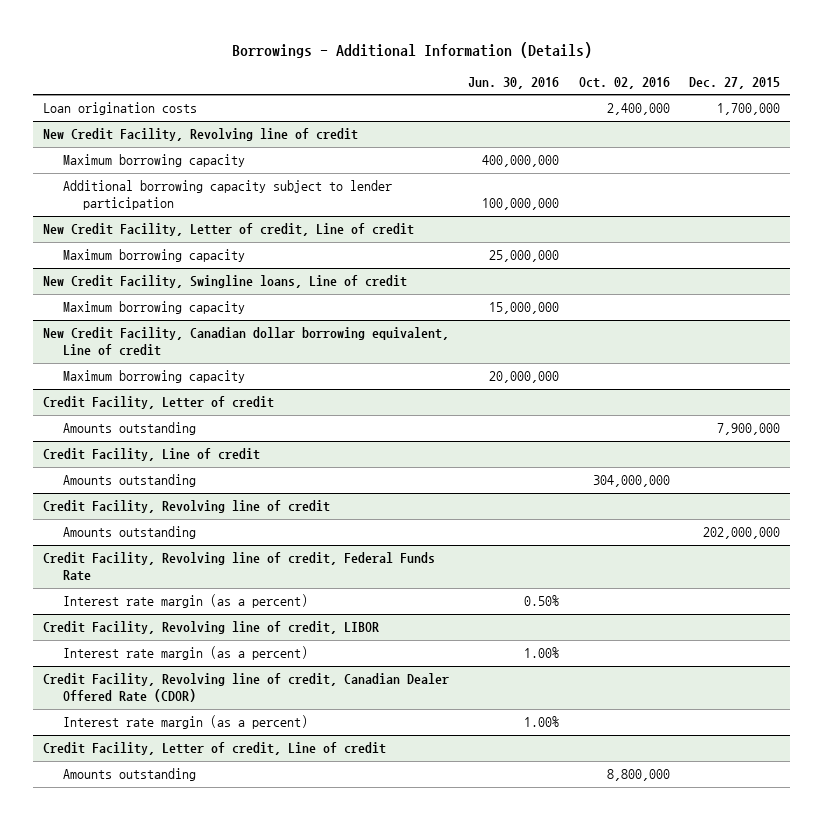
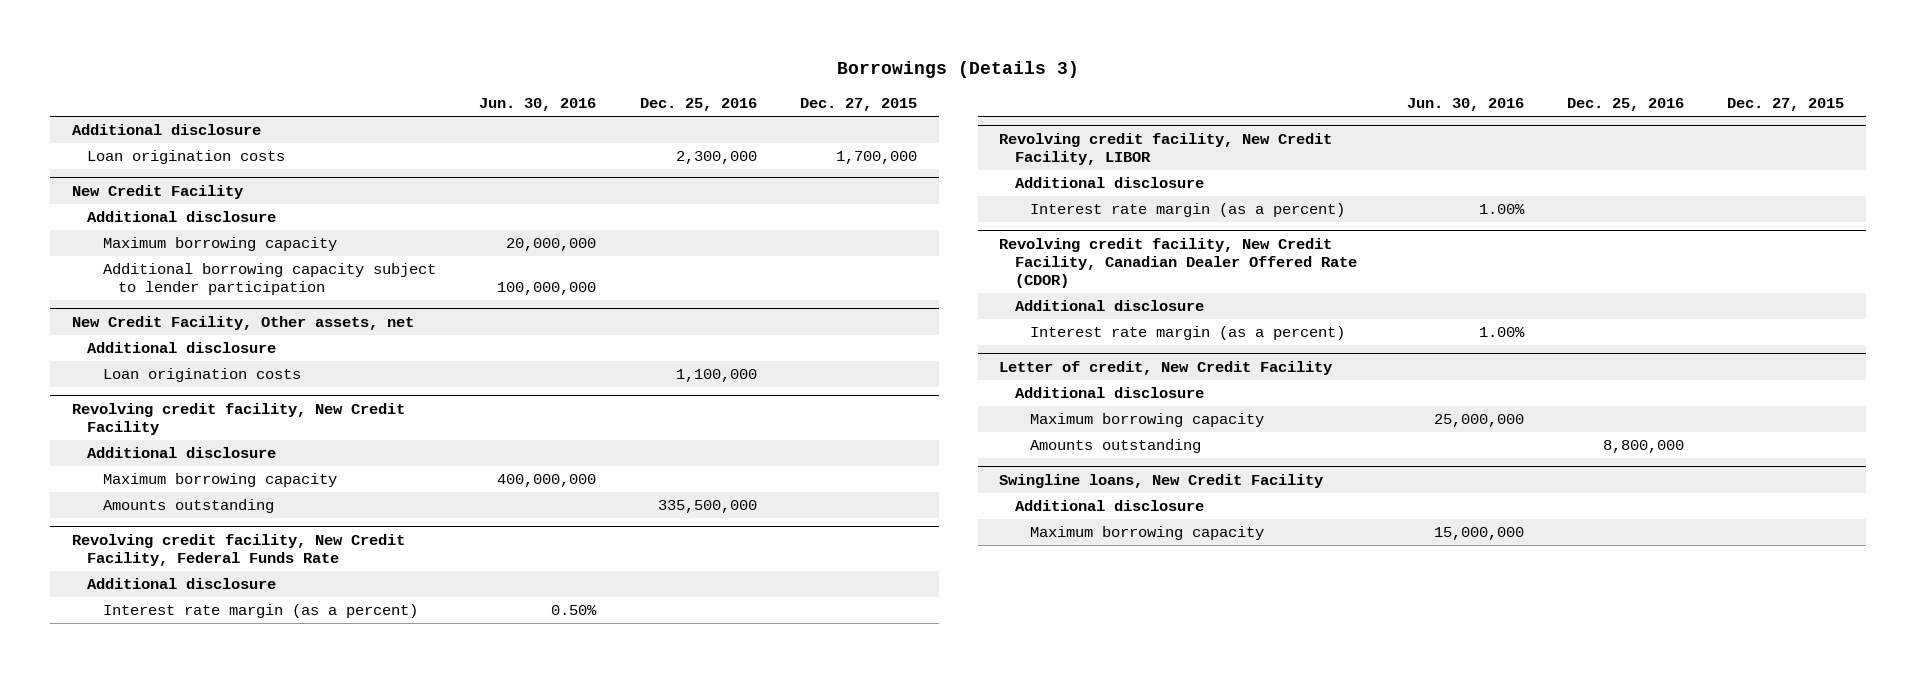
- Borrowings - Additional Information (Details)
+ Borrowings (Details 3)
- | Jun. 30, 2016 | Oct. 02, 2016 | Dec. 27, 2015
+ | Jun. 30, 2016 | Dec. 25, 2016 | Dec. 27, 2015
+ Additional disclosure
- New Credit Facility, Revolving line of credit
- Maximum borrowing capacity | 400,000,000 | |
- Additional borrowing capacity subject to lender participation | 100,000,000 | |
- New Credit Facility, Letter of credit, Line of credit
- Maximum borrowing capacity | 25,000,000 | |
- New Credit Facility, Swingline loans, Line of credit
- Maximum borrowing capacity | 15,000,000 | |
- New Credit Facility, Canadian dollar borrowing equivalent, Line of credit
+ New Credit Facility
+ Additional disclosure
- Credit Facility, Letter of credit
- Amounts outstanding | | | 7,900,000
- Credit Facility, Line of credit
+ Additional borrowing capacity subject to lender participation | 100,000,000 | |
+ New Credit Facility, Other assets, net
+ Additional disclosure
+ Loan origination costs | | 1,100,000 |
+ Revolving credit facility, New Credit Facility
+ Additional disclosure
+ Maximum borrowing capacity | 400,000,000 | |
- Credit Facility, Revolving line of credit
- Amounts outstanding | | | 202,000,000
- Credit Facility, Revolving line of credit, Federal Funds Rate
+ Revolving credit facility, New Credit Facility, Federal Funds Rate
+ Additional disclosure
- Credit Facility, Revolving line of credit, LIBOR
+ Revolving credit facility, New Credit Facility, LIBOR
+ Additional disclosure
- Credit Facility, Revolving line of credit, Canadian Dealer Offered Rate (CDOR)
+ Revolving credit facility, New Credit Facility, Canadian Dealer Offered Rate (CDOR)
+ Additional disclosure
- Credit Facility, Letter of credit, Line of credit
+ Letter of credit, New Credit Facility
+ Additional disclosure
+ Maximum borrowing capacity | 25,000,000 | |
+ Swingline loans, New Credit Facility
+ Additional disclosure
+ Maximum borrowing capacity | 15,000,000 | |

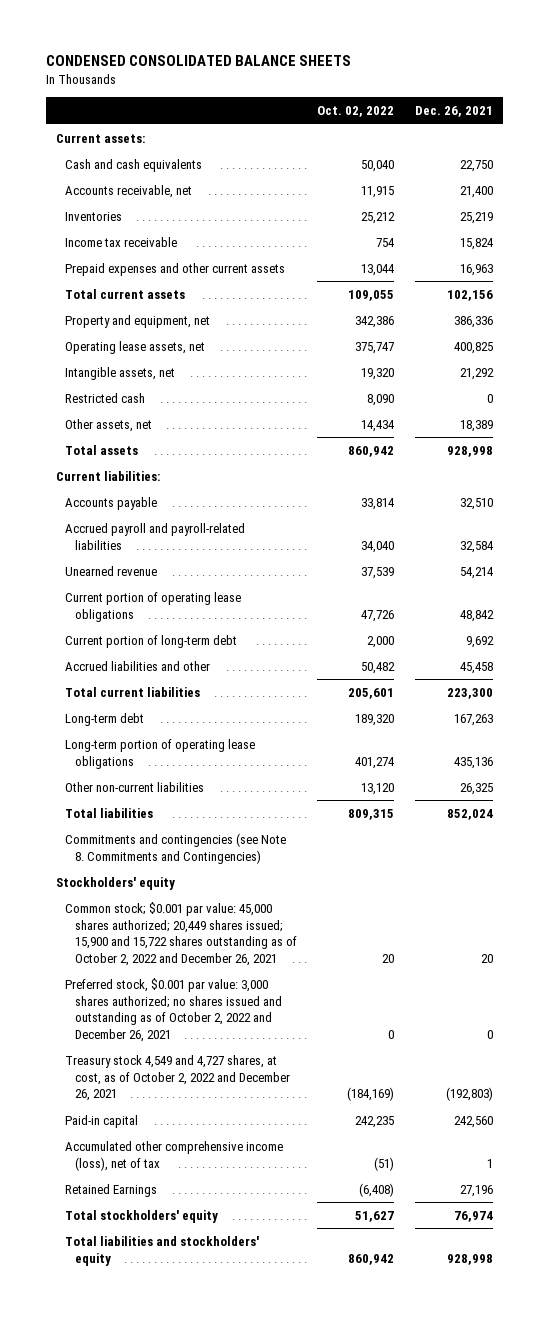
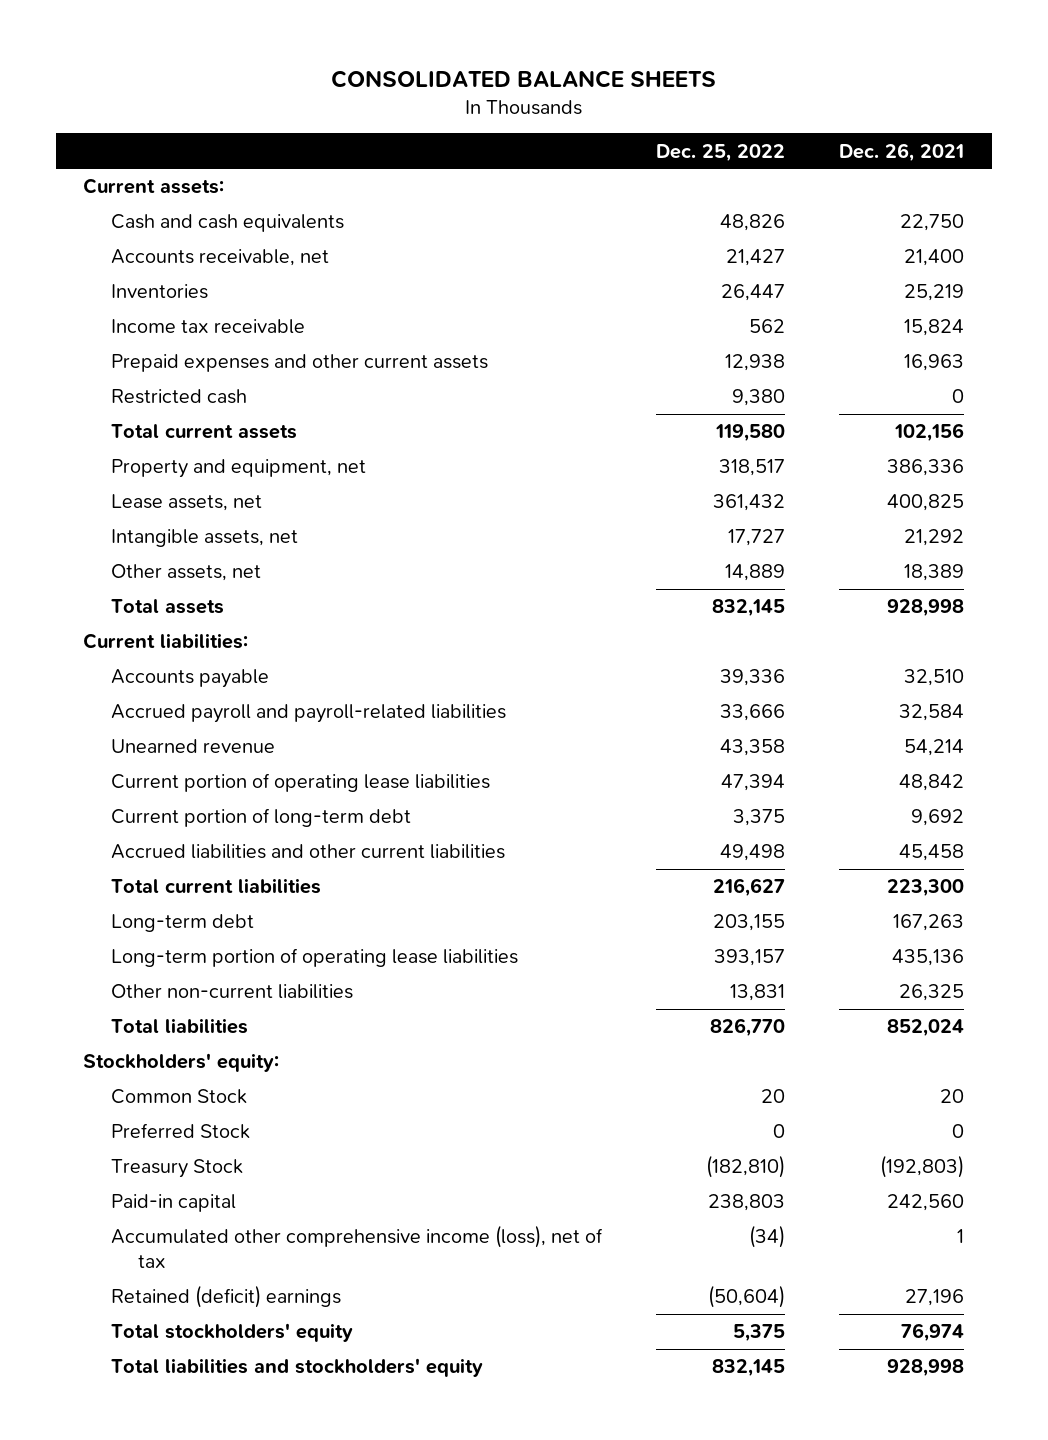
- CONDENSED CONSOLIDATED BALANCE SHEETS
+ CONSOLIDATED BALANCE SHEETS
- | Oct. 02, 2022 | Dec. 26, 2021
+ | Dec. 25, 2022 | Dec. 26, 2021
moved up: Restricted cash | 9,380 | 0
- Operating lease assets, net | 375,747 | 400,825
+ Lease assets, net | 361,432 | 400,825
- Current portion of operating lease obligations | 47,726 | 48,842
+ Current portion of operating lease liabilities | 47,394 | 48,842
- Accrued liabilities and other | 50,482 | 45,458
+ Accrued liabilities and other current liabilities | 49,498 | 45,458
- Long-term portion of operating lease obligations | 401,274 | 435,136
+ Long-term portion of operating lease liabilities | 393,157 | 435,136
- Commitments and contingencies (see Note 8. Commitments and Contingencies)
- Stockholders' equity
- Common stock; $0.001 par value: 45,000 shares authorized; 20,449 shares issued; 15,900 and 15,722 shares outstanding as of October 2, 2022 and December 26, 2021 | 20 | 20
- Preferred stock, $0.001 par value: 3,000 shares authorized; no shares issued and outstanding as of October 2, 2022 and December 26, 2021 | 0 | 0
- Treasury stock 4,549 and 4,727 shares, at cost, as of October 2, 2022 and December 26, 2021 | (184,169) | (192,803)
+ Stockholders' equity:
+ Common Stock | 20 | 20
+ Preferred Stock | 0 | 0
+ Treasury Stock | (182,810) | (192,803)
- Retained Earnings | (6,408) | 27,196
+ Retained (deficit) earnings | (50,604) | 27,196

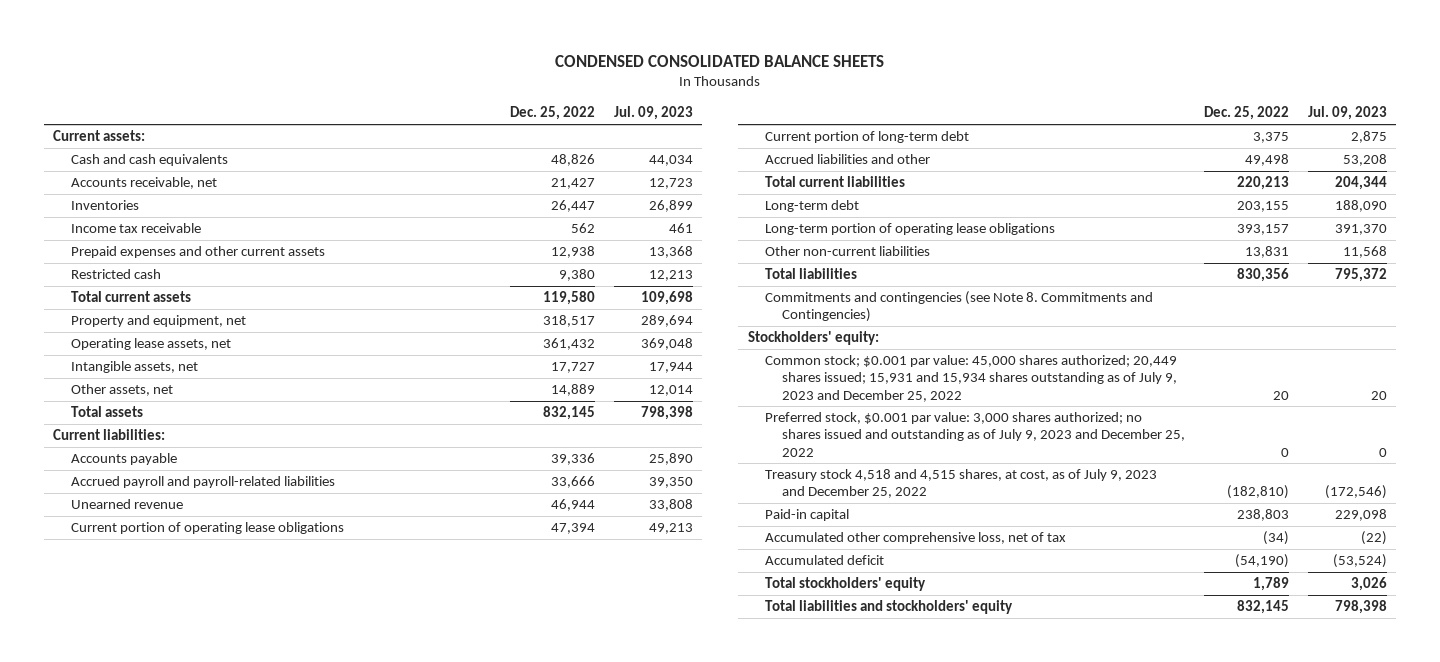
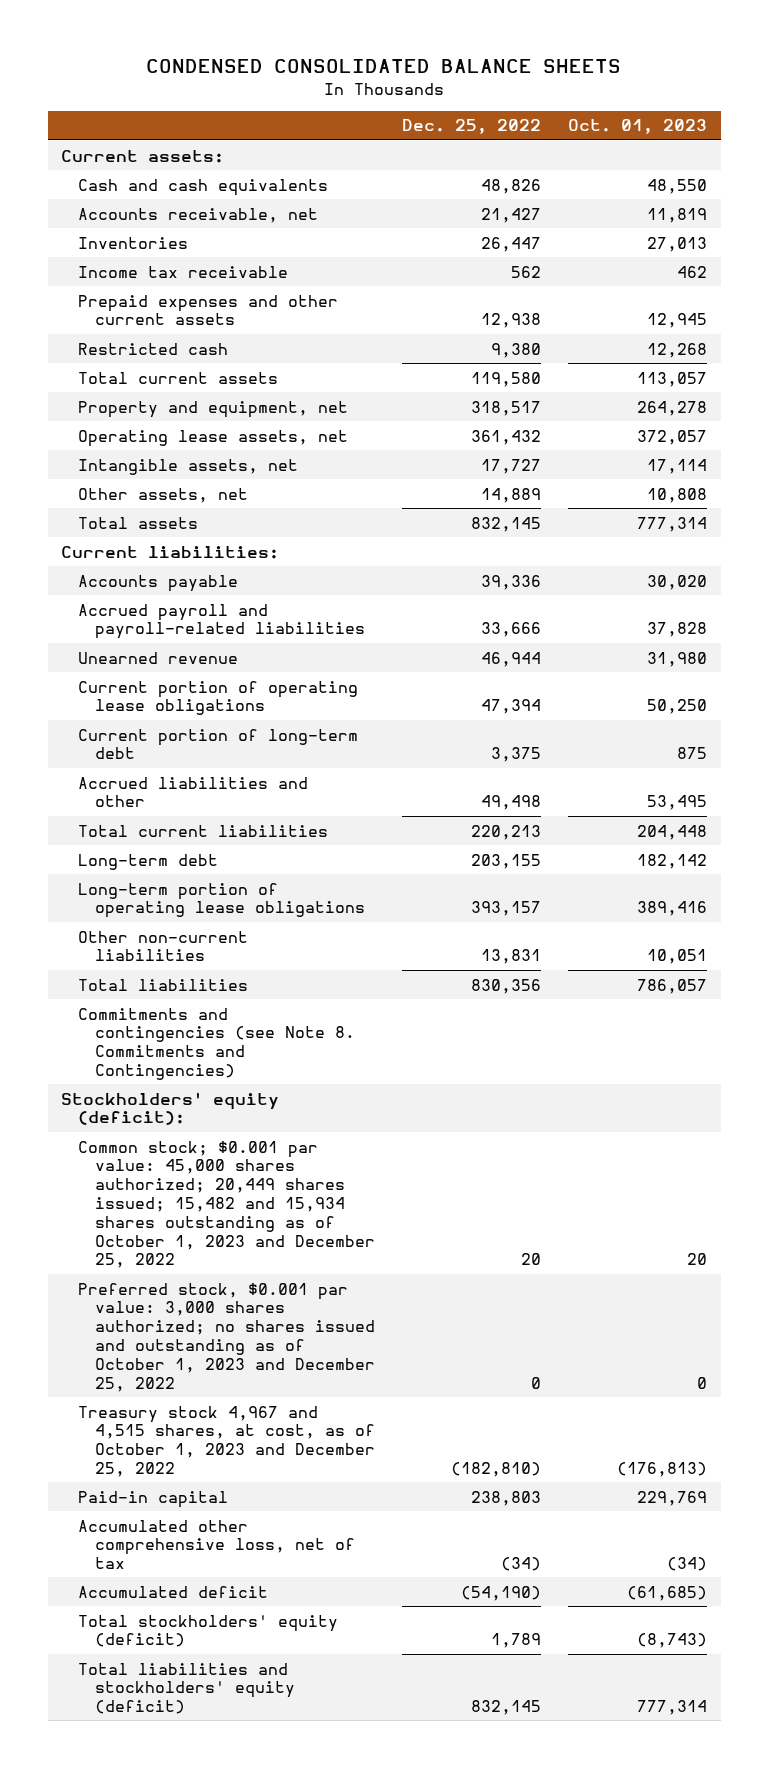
- | Dec. 25, 2022 | Jul. 09, 2023
+ | Dec. 25, 2022 | Oct. 01, 2023
- Stockholders' equity:
- Common stock; $0.001 par value: 45,000 shares authorized; 20,449 shares issued; 15,931 and 15,934 shares outstanding as of July 9, 2023 and December 25, 2022 | 20 | 20
- Preferred stock, $0.001 par value: 3,000 shares authorized; no shares issued and outstanding as of July 9, 2023 and December 25, 2022 | 0 | 0
- Treasury stock 4,518 and 4,515 shares, at cost, as of July 9, 2023 and December 25, 2022 | (182,810) | (172,546)
+ Stockholders' equity (deficit):
+ Common stock; $0.001 par value: 45,000 shares authorized; 20,449 shares issued; 15,482 and 15,934 shares outstanding as of October 1, 2023 and December 25, 2022 | 20 | 20
+ Preferred stock, $0.001 par value: 3,000 shares authorized; no shares issued and outstanding as of October 1, 2023 and December 25, 2022 | 0 | 0
+ Treasury stock 4,967 and 4,515 shares, at cost, as of October 1, 2023 and December 25, 2022 | (182,810) | (176,813)
- Total stockholders' equity | 1,789 | 3,026
- Total liabilities and stockholders' equity | 832,145 | 798,398
+ Total stockholders' equity (deficit) | 1,789 | (8,743)
+ Total liabilities and stockholders' equity (deficit) | 832,145 | 777,314

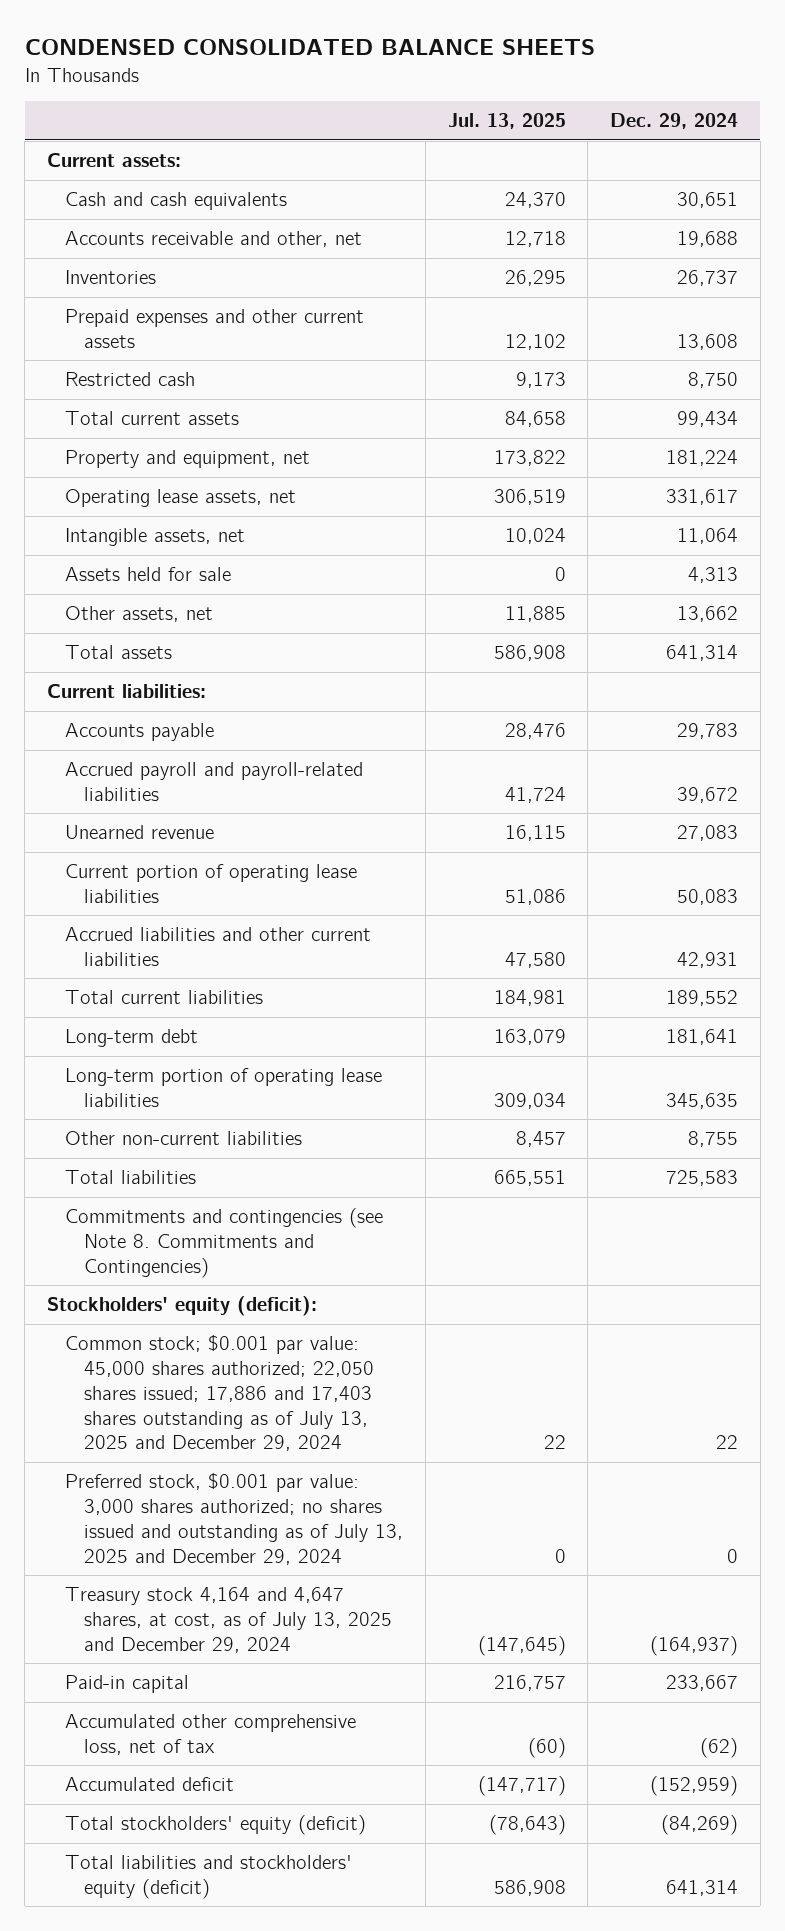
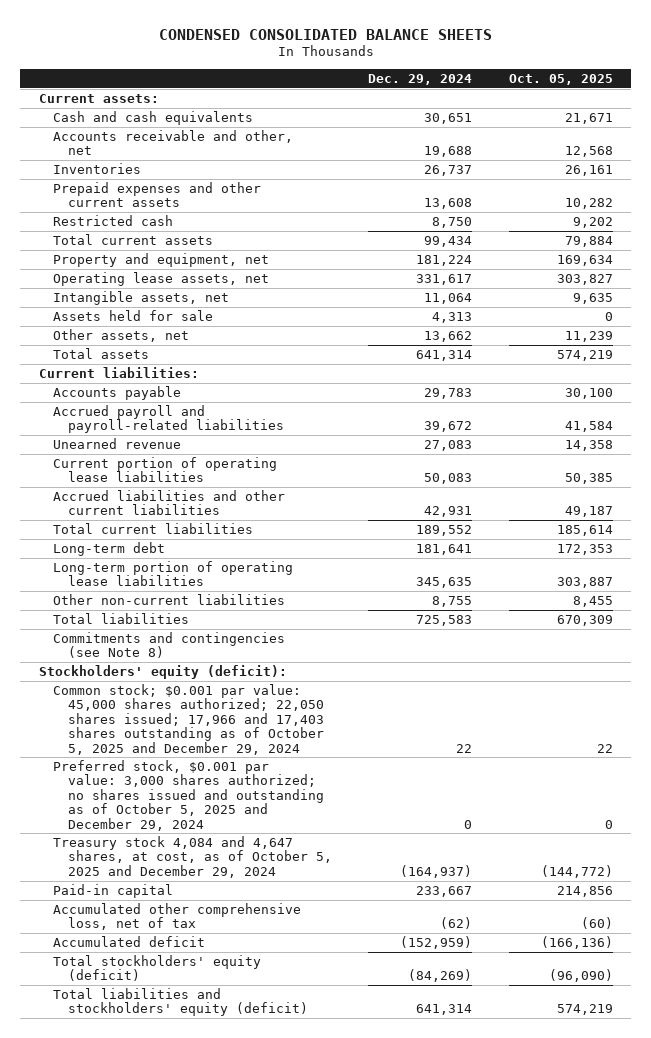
- | Jul. 13, 2025 | Dec. 29, 2024
+ | Dec. 29, 2024 | Oct. 05, 2025
- Commitments and contingencies (see Note 8. Commitments and Contingencies)
+ Commitments and contingencies (see Note 8)
- Common stock; $0.001 par value: 45,000 shares authorized; 22,050 shares issued; 17,886 and 17,403 shares outstanding as of July 13, 2025 and December 29, 2024 | 22 | 22
- Preferred stock, $0.001 par value: 3,000 shares authorized; no shares issued and outstanding as of July 13, 2025 and December 29, 2024 | 0 | 0
- Treasury stock 4,164 and 4,647 shares, at cost, as of July 13, 2025 and December 29, 2024 | (147,645) | (164,937)
+ Common stock; $0.001 par value: 45,000 shares authorized; 22,050 shares issued; 17,966 and 17,403 shares outstanding as of October 5, 2025 and December 29, 2024 | 22 | 22
+ Preferred stock, $0.001 par value: 3,000 shares authorized; no shares issued and outstanding as of October 5, 2025 and December 29, 2024 | 0 | 0
+ Treasury stock 4,084 and 4,647 shares, at cost, as of October 5, 2025 and December 29, 2024 | (164,937) | (144,772)

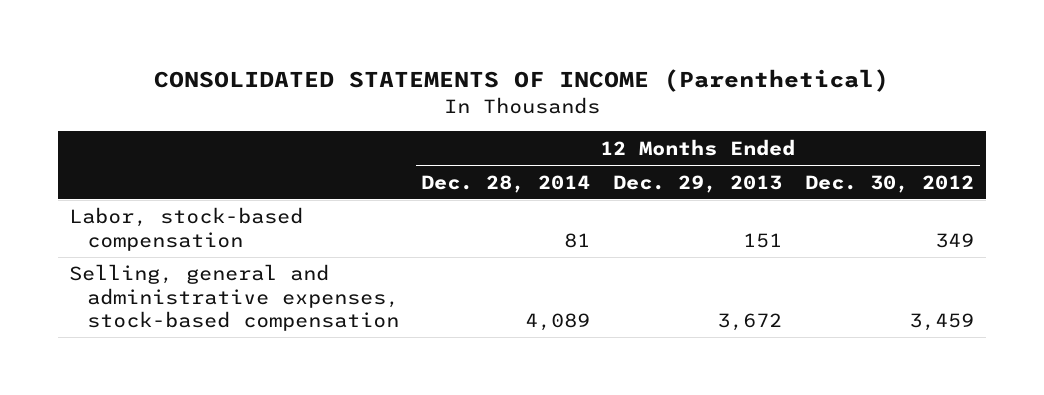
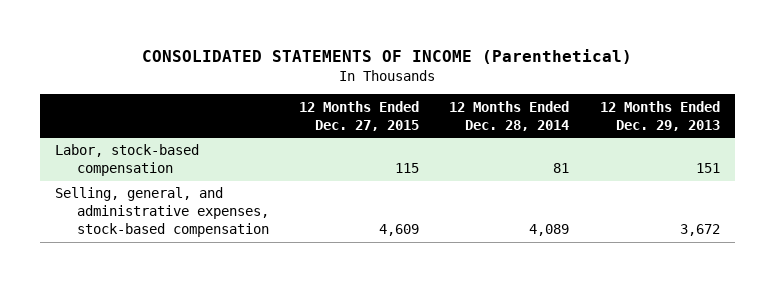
- | 12 Months Ended Dec. 28, 2014 | 12 Months Ended Dec. 29, 2013 | 12 Months Ended Dec. 30, 2012
+ | 12 Months Ended Dec. 27, 2015 | 12 Months Ended Dec. 28, 2014 | 12 Months Ended Dec. 29, 2013
- Selling, general and administrative expenses, stock-based compensation | 4,089 | 3,672 | 3,459
+ Selling, general, and administrative expenses, stock-based compensation | 4,609 | 4,089 | 3,672

